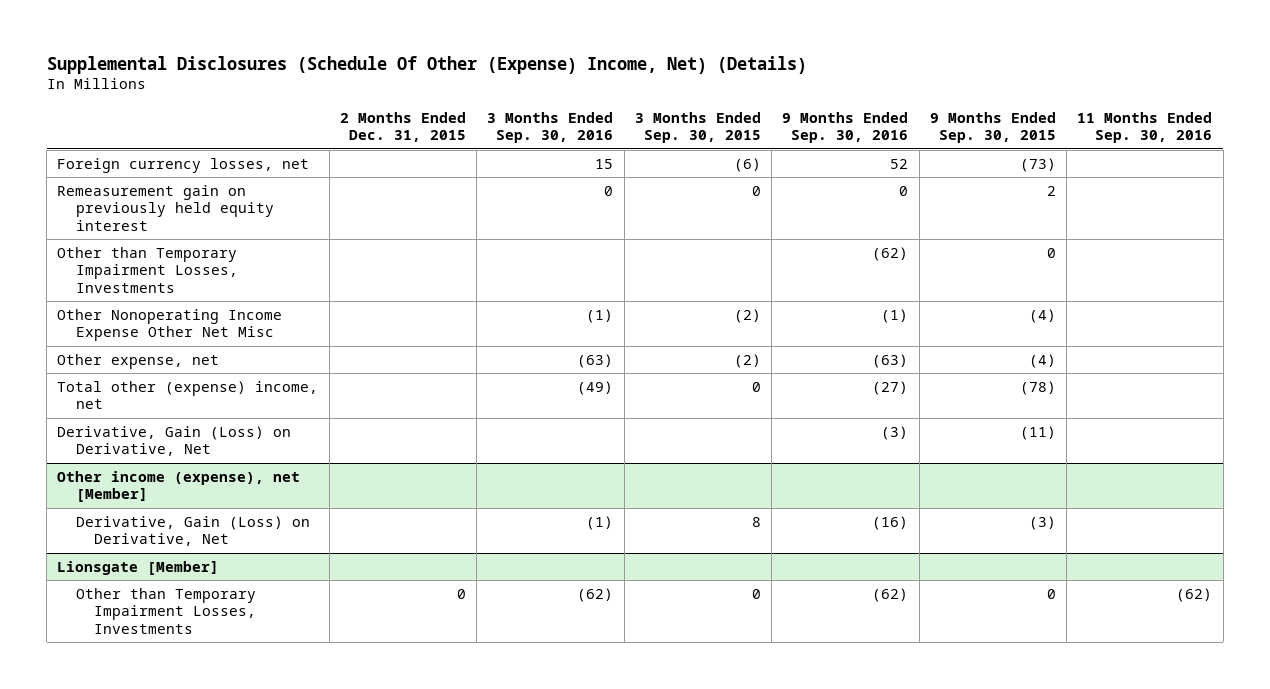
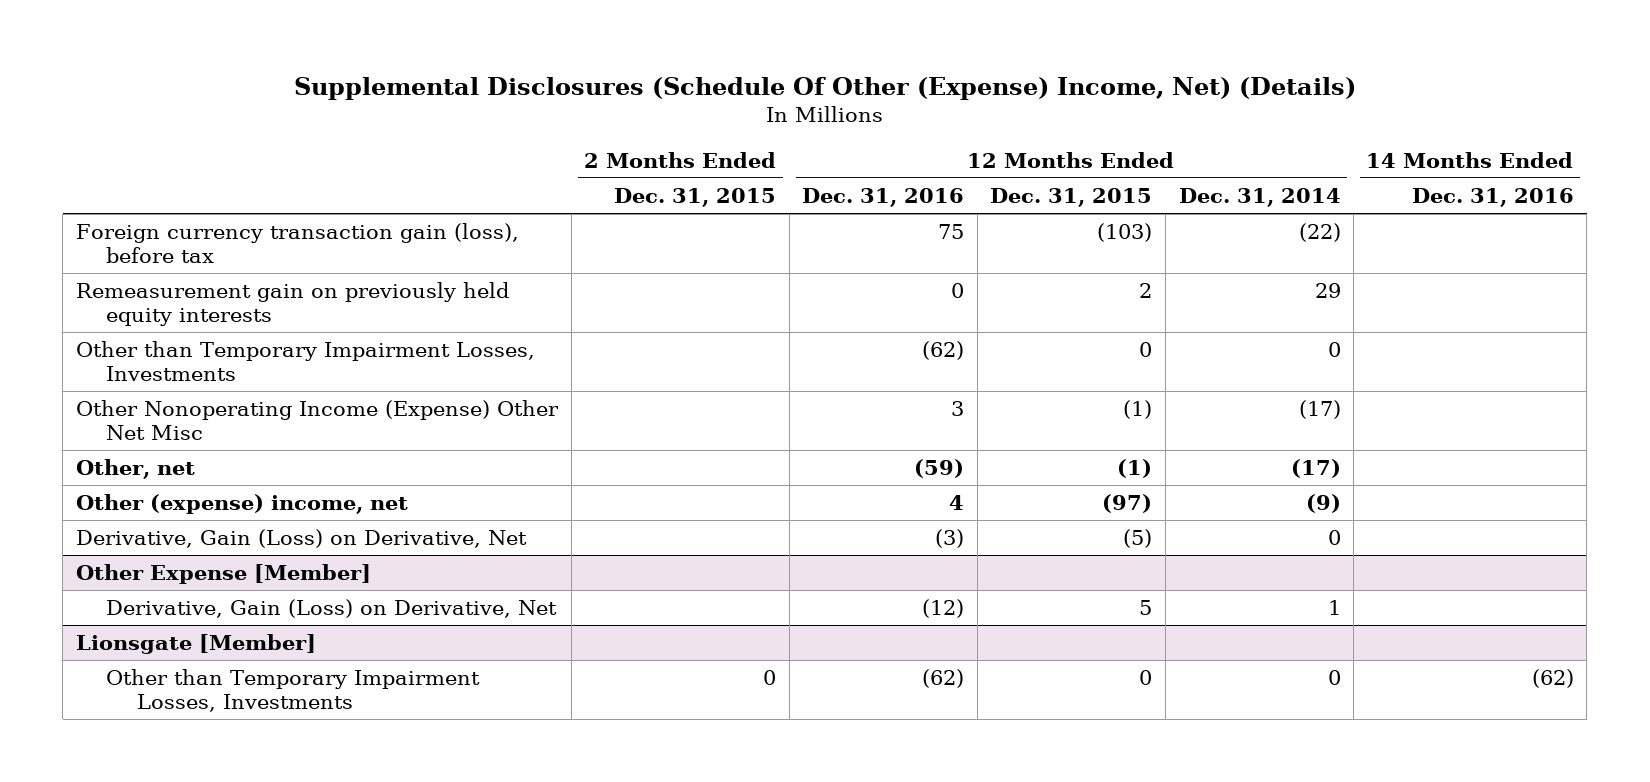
- | 2 Months Ended Dec. 31, 2015 | 3 Months Ended Sep. 30, 2016 | 3 Months Ended Sep. 30, 2015 | 9 Months Ended Sep. 30, 2016 | 9 Months Ended Sep. 30, 2015 | 11 Months Ended Sep. 30, 2016
+ | 2 Months Ended Dec. 31, 2015 | 12 Months Ended Dec. 31, 2016 | 12 Months Ended Dec. 31, 2015 | 12 Months Ended Dec. 31, 2014 | 14 Months Ended Dec. 31, 2016
- Foreign currency losses, net | | 15 | (6) | 52 | (73) |
- Remeasurement gain on previously held equity interest | | 0 | 0 | 0 | 2 |
+ Foreign currency transaction gain (loss), before tax | | 75 | (103) | (22) |
+ Remeasurement gain on previously held equity interests | | 0 | 2 | 29 |
- Other Nonoperating Income Expense Other Net Misc | | (1) | (2) | (1) | (4) |
- Other expense, net | | (63) | (2) | (63) | (4) |
- Total other (expense) income, net | | (49) | 0 | (27) | (78) |
+ Other Nonoperating Income (Expense) Other Net Misc | | 3 | (1) | (17) |
+ Other, net | | (59) | (1) | (17) |
+ Other (expense) income, net | | 4 | (97) | (9) |
- Other income (expense), net [Member]
+ Other Expense [Member]

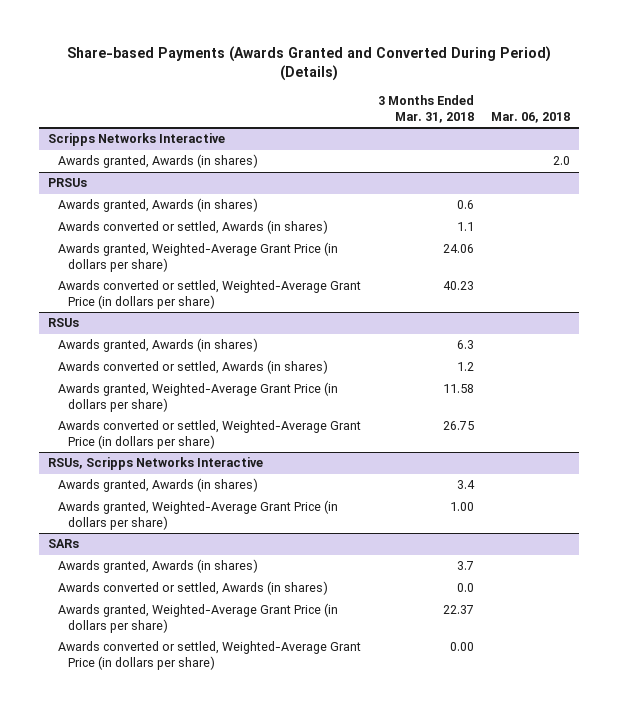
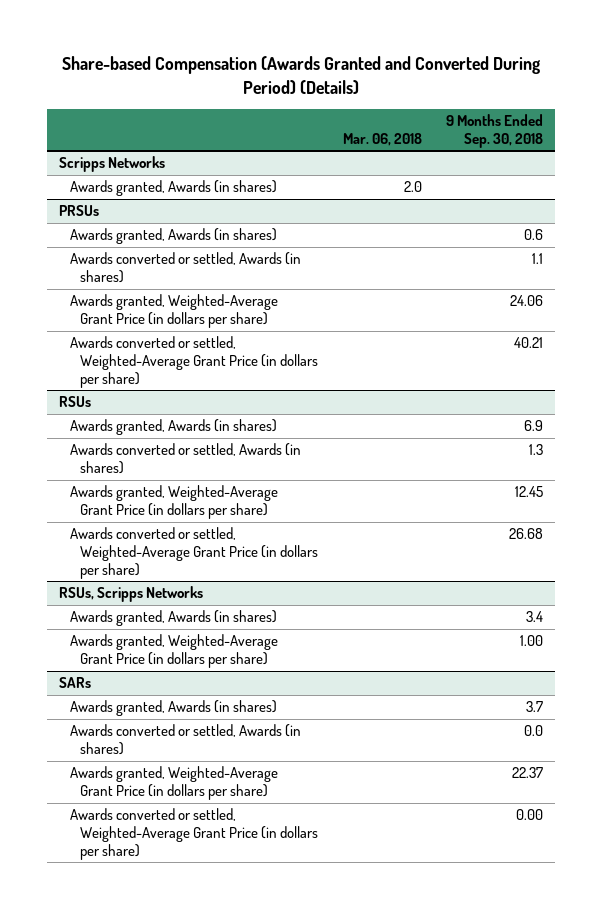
- Share-based Payments (Awards Granted and Converted During Period) (Details)
+ Share-based Compensation (Awards Granted and Converted During Period) (Details)
- | 3 Months Ended Mar. 31, 2018 | Mar. 06, 2018
+ | Mar. 06, 2018 | 9 Months Ended Sep. 30, 2018
- Scripps Networks Interactive
+ Scripps Networks
- RSUs, Scripps Networks Interactive
+ RSUs, Scripps Networks

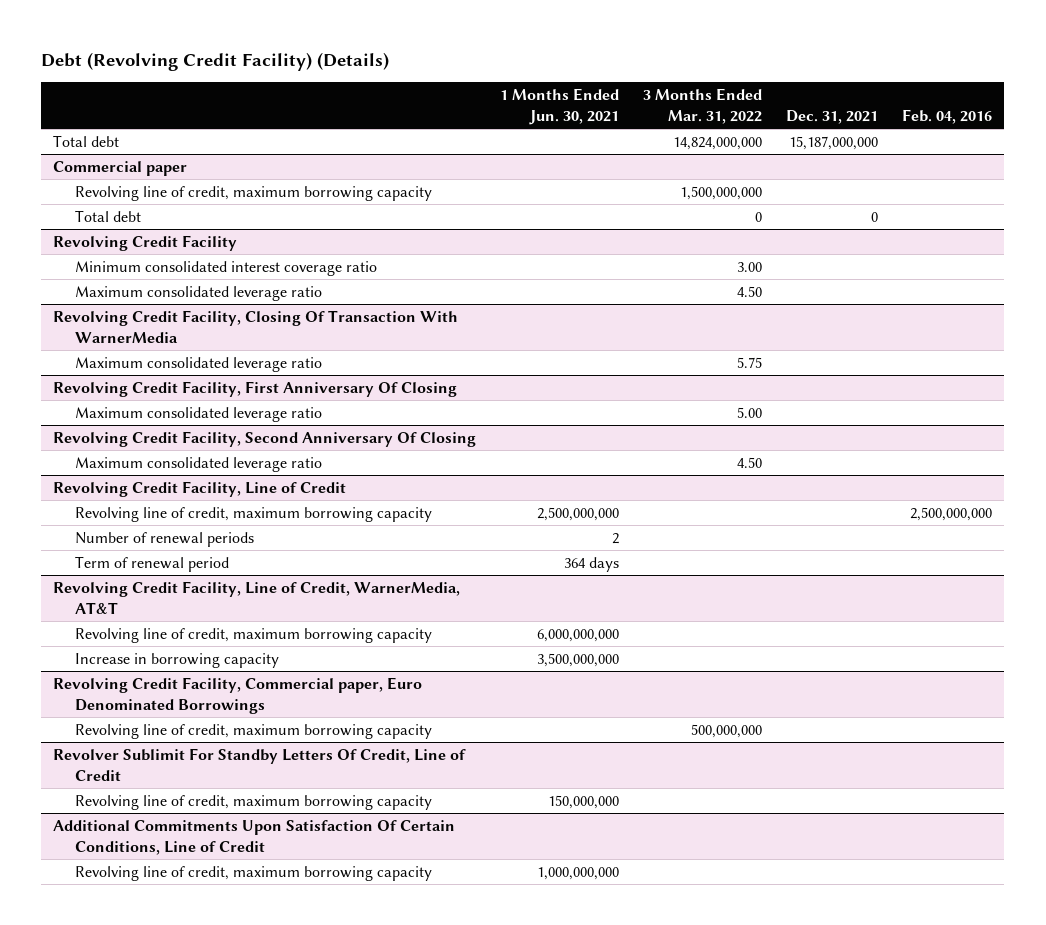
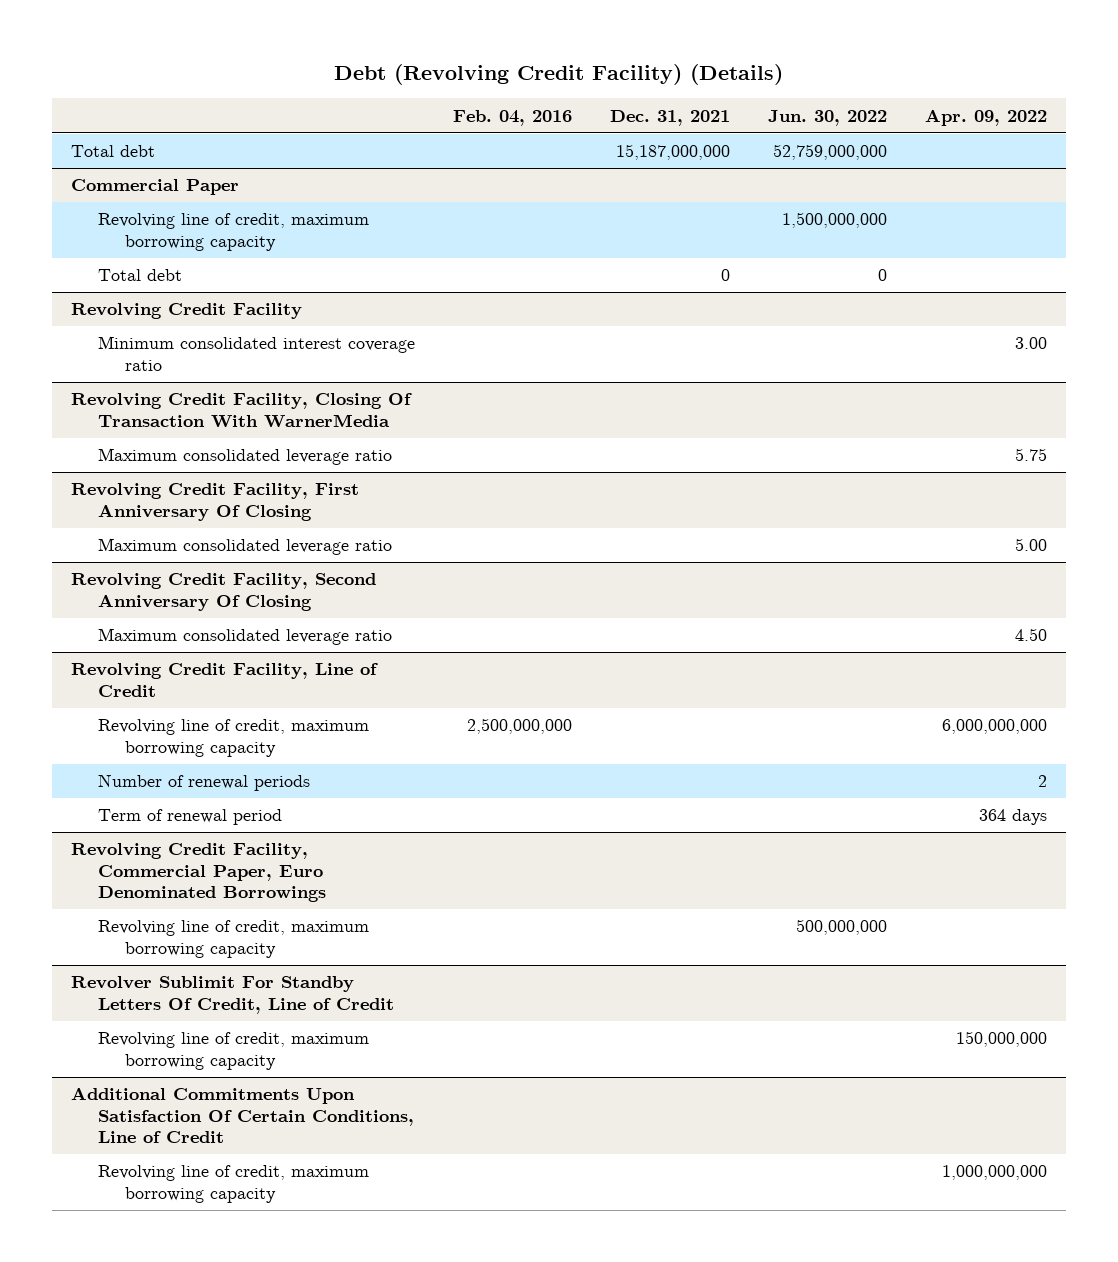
- | 1 Months Ended Jun. 30, 2021 | 3 Months Ended Mar. 31, 2022 | Dec. 31, 2021 | Feb. 04, 2016
+ | Feb. 04, 2016 | Dec. 31, 2021 | Jun. 30, 2022 | Apr. 09, 2022
- Commercial paper
+ Commercial Paper
@ Revolving Credit Facility
- Maximum consolidated leverage ratio | | 4.50 | |
- Revolving Credit Facility, Line of Credit, WarnerMedia, AT&T
- Revolving line of credit, maximum borrowing capacity | 6,000,000,000 | | |
- Increase in borrowing capacity | 3,500,000,000 | | |
- Revolving Credit Facility, Commercial paper, Euro Denominated Borrowings
+ Revolving Credit Facility, Commercial Paper, Euro Denominated Borrowings

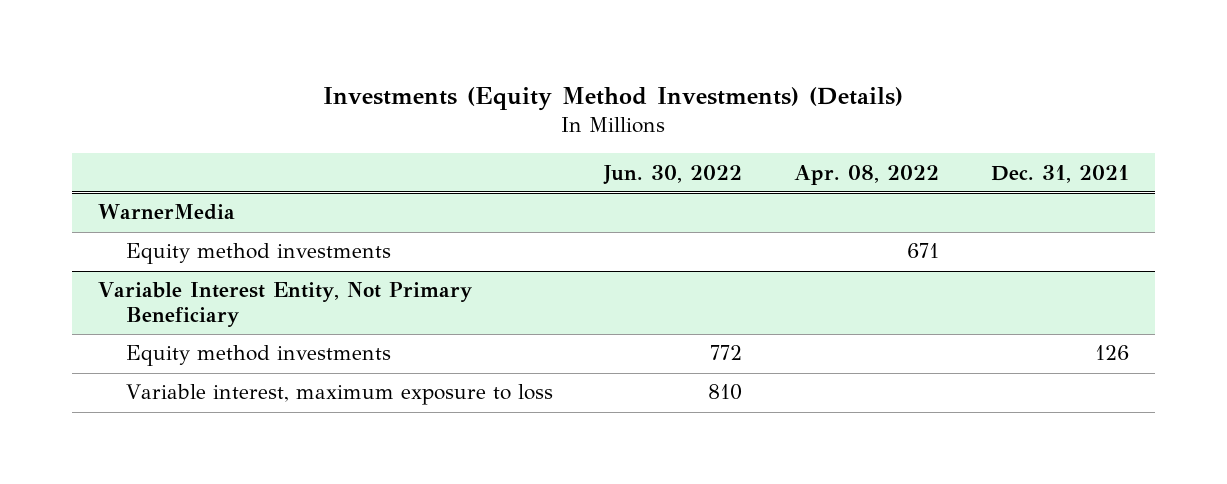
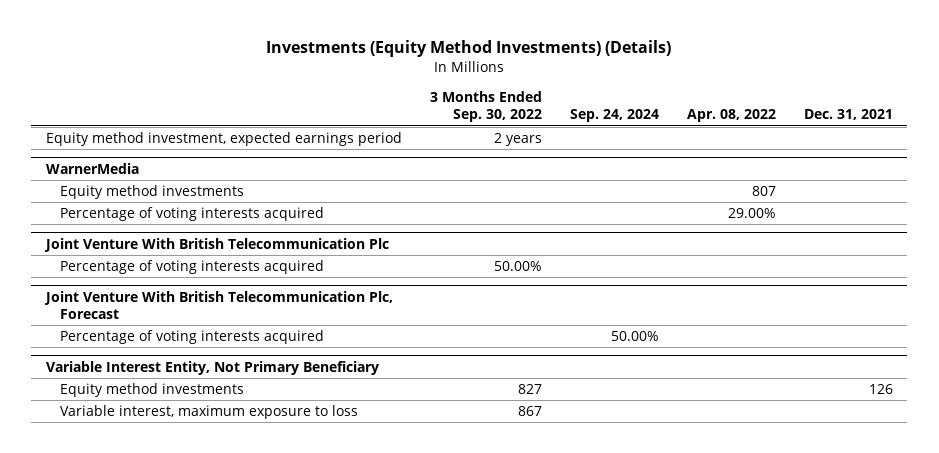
- | Jun. 30, 2022 | Apr. 08, 2022 | Dec. 31, 2021
+ | 3 Months Ended Sep. 30, 2022 | Sep. 24, 2024 | Apr. 08, 2022 | Dec. 31, 2021
+ Equity method investment, expected earnings period | 2 years | | |
@ WarnerMedia
- Equity method investments | | 671 |
+ Equity method investments | | | 807 |
+ Percentage of voting interests acquired | | | 29.00% |
+ Joint Venture With British Telecommunication Plc
+ Percentage of voting interests acquired | 50.00% | | |
+ Joint Venture With British Telecommunication Plc, Forecast
+ Percentage of voting interests acquired | | 50.00% | |

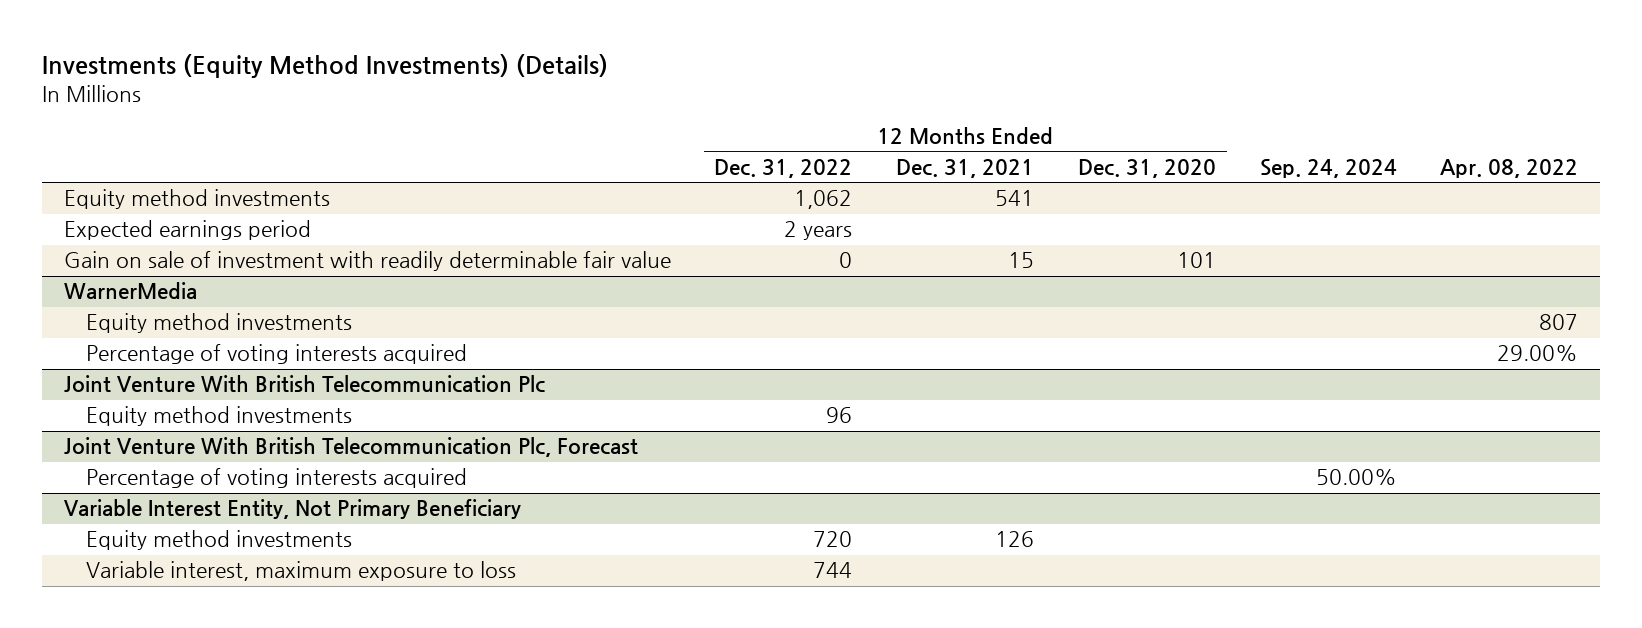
- | 3 Months Ended Sep. 30, 2022 | Sep. 24, 2024 | Apr. 08, 2022 | Dec. 31, 2021
+ | 12 Months Ended Dec. 31, 2022 | 12 Months Ended Dec. 31, 2021 | 12 Months Ended Dec. 31, 2020 | Sep. 24, 2024 | Apr. 08, 2022
- Equity method investment, expected earnings period | 2 years | | |
+ Equity method investments | 1,062 | 541 | | |
+ Expected earnings period | 2 years | | | |
+ Gain on sale of investment with readily determinable fair value | 0 | 15 | 101 | |
@ Joint Venture With British Telecommunication Plc
- Percentage of voting interests acquired | 50.00% | | |
+ Equity method investments | 96 | | | |

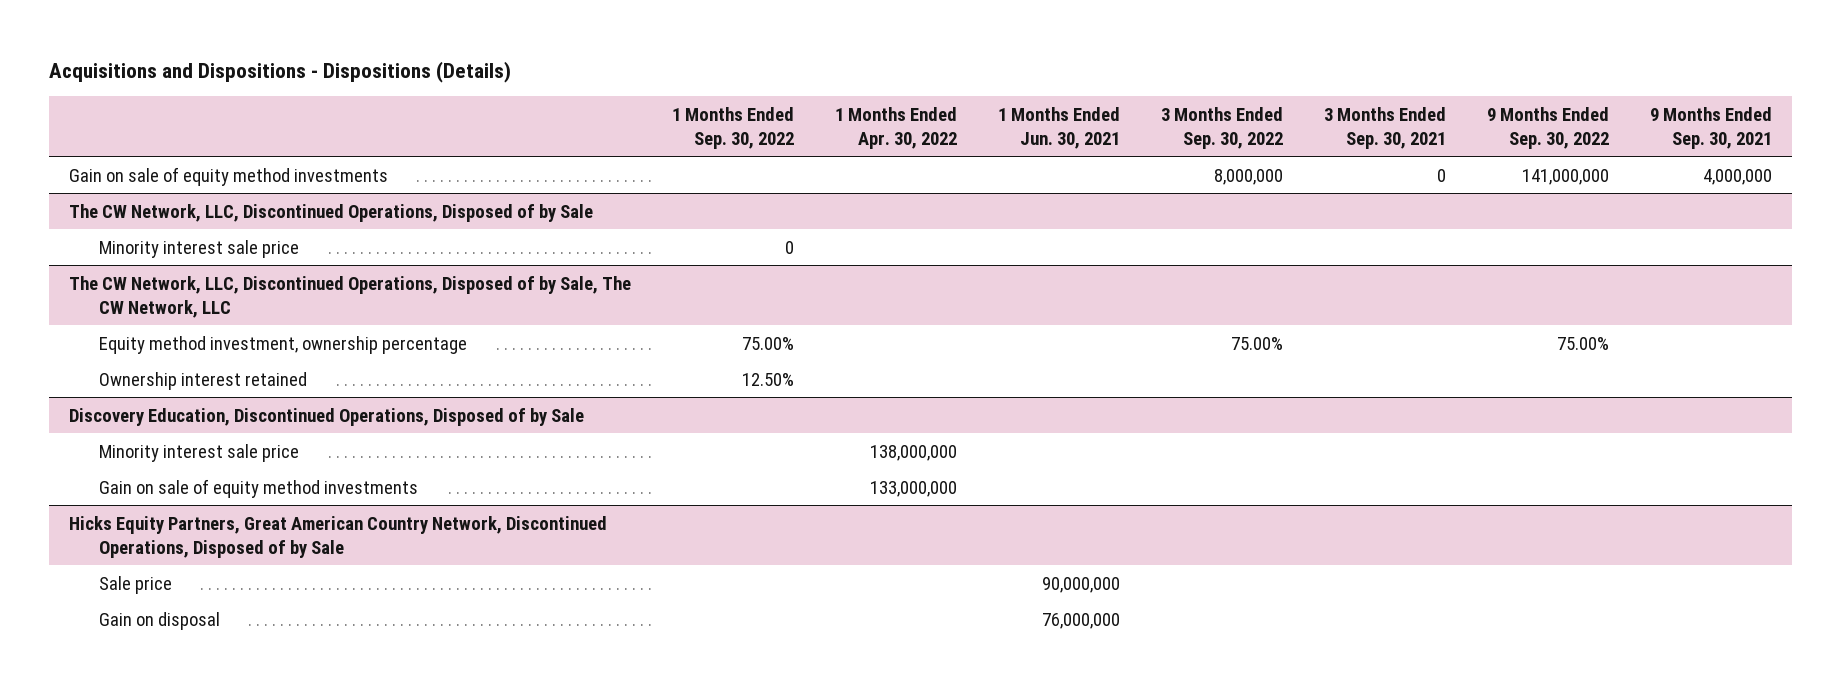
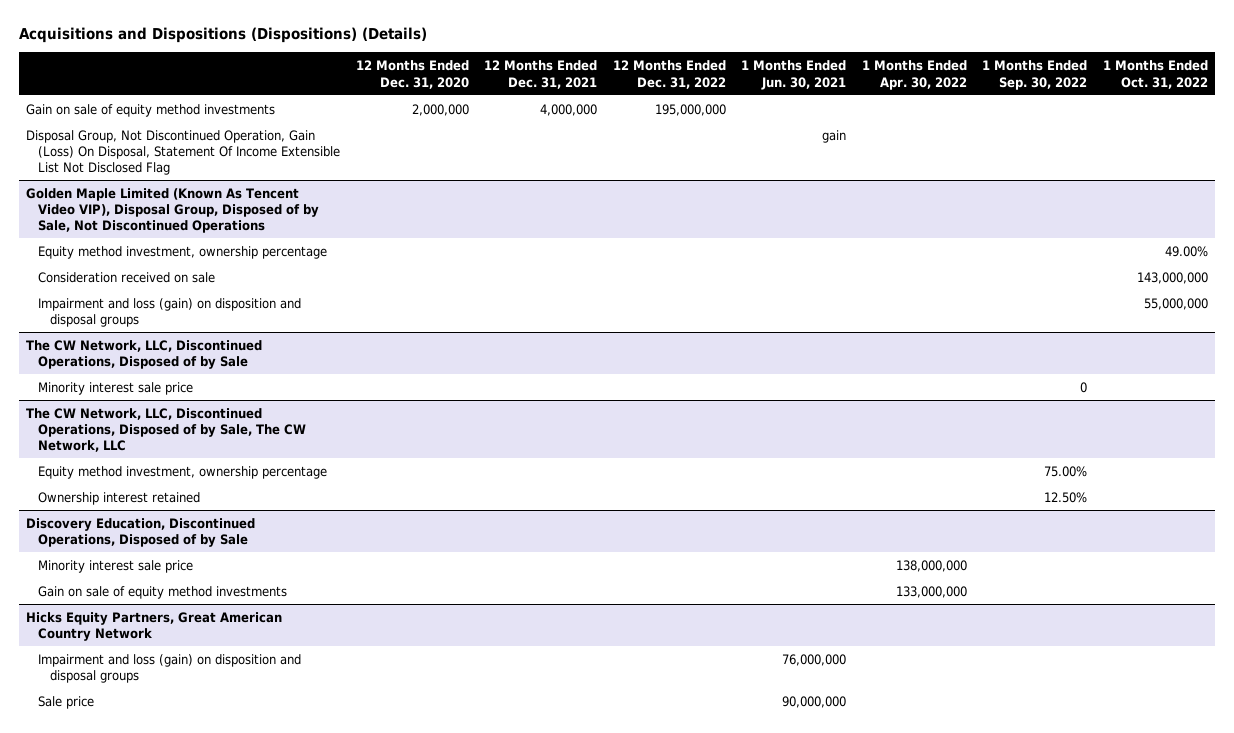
- Acquisitions and Dispositions - Dispositions (Details)
+ Acquisitions and Dispositions (Dispositions) (Details)
- | 1 Months Ended Sep. 30, 2022 | 1 Months Ended Apr. 30, 2022 | 1 Months Ended Jun. 30, 2021 | 3 Months Ended Sep. 30, 2022 | 3 Months Ended Sep. 30, 2021 | 9 Months Ended Sep. 30, 2022 | 9 Months Ended Sep. 30, 2021
+ | 12 Months Ended Dec. 31, 2020 | 12 Months Ended Dec. 31, 2021 | 12 Months Ended Dec. 31, 2022 | 1 Months Ended Jun. 30, 2021 | 1 Months Ended Apr. 30, 2022 | 1 Months Ended Sep. 30, 2022 | 1 Months Ended Oct. 31, 2022
+ Disposal Group, Not Discontinued Operation, Gain (Loss) On Disposal, Statement Of Income Extensible List Not Disclosed Flag | | | | gain | | |
+ Golden Maple Limited (Known As Tencent Video VIP), Disposal Group, Disposed of by Sale, Not Discontinued Operations
+ Equity method investment, ownership percentage | | | | | | | 49.00%
+ Consideration received on sale | | | | | | | 143,000,000
+ Impairment and loss (gain) on disposition and disposal groups | | | | | | | 55,000,000
- Hicks Equity Partners, Great American Country Network, Discontinued Operations, Disposed of by Sale
+ Hicks Equity Partners, Great American Country Network
+ Impairment and loss (gain) on disposition and disposal groups | | | | 76,000,000 | | |
- Gain on disposal | | | 76,000,000 | | | |

